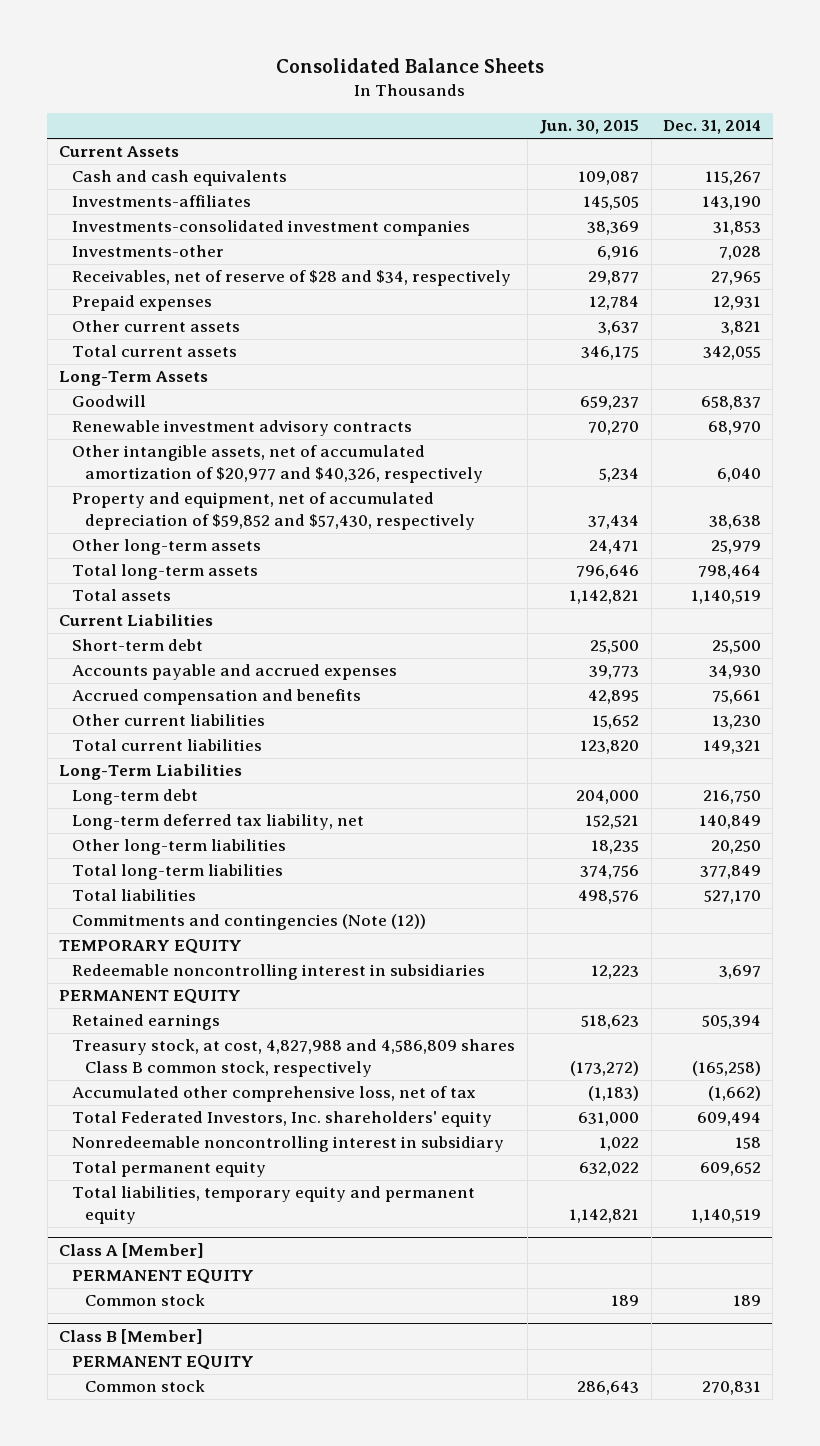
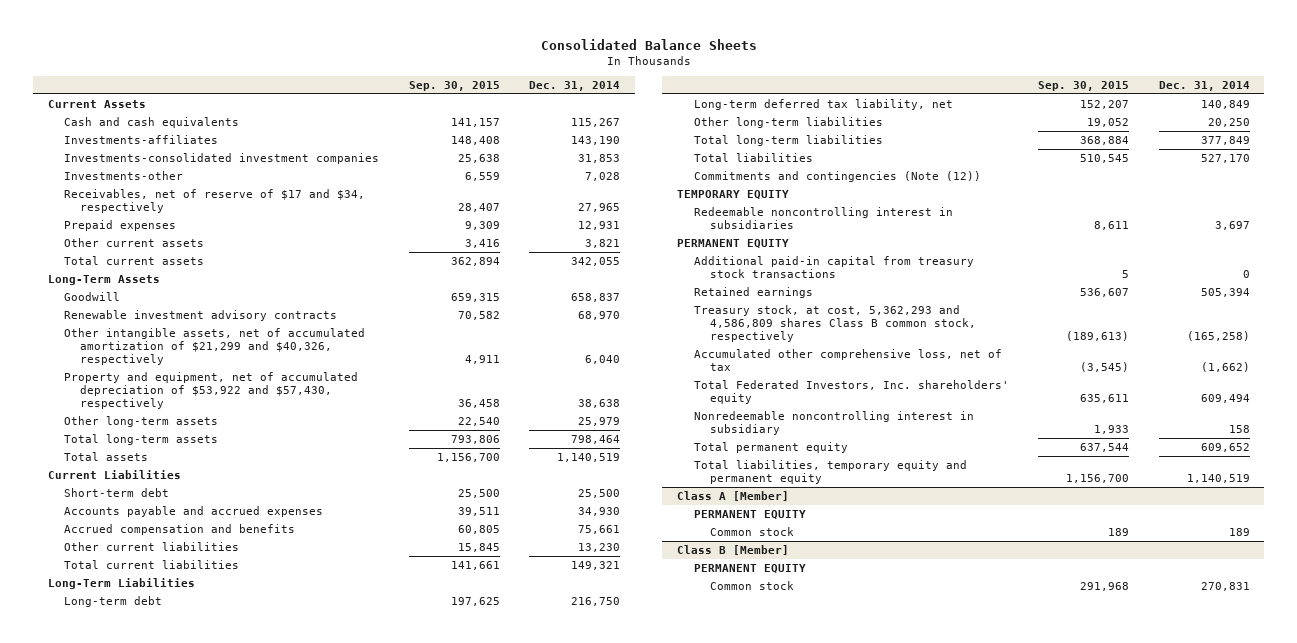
- | Jun. 30, 2015 | Dec. 31, 2014
+ | Sep. 30, 2015 | Dec. 31, 2014
- Receivables, net of reserve of $28 and $34, respectively | 29,877 | 27,965
+ Receivables, net of reserve of $17 and $34, respectively | 28,407 | 27,965
- Other intangible assets, net of accumulated amortization of $20,977 and $40,326, respectively | 5,234 | 6,040
- Property and equipment, net of accumulated depreciation of $59,852 and $57,430, respectively | 37,434 | 38,638
+ Other intangible assets, net of accumulated amortization of $21,299 and $40,326, respectively | 4,911 | 6,040
+ Property and equipment, net of accumulated depreciation of $53,922 and $57,430, respectively | 36,458 | 38,638
+ Additional paid-in capital from treasury stock transactions | 5 | 0
- Treasury stock, at cost, 4,827,988 and 4,586,809 shares Class B common stock, respectively | (173,272) | (165,258)
+ Treasury stock, at cost, 5,362,293 and 4,586,809 shares Class B common stock, respectively | (189,613) | (165,258)

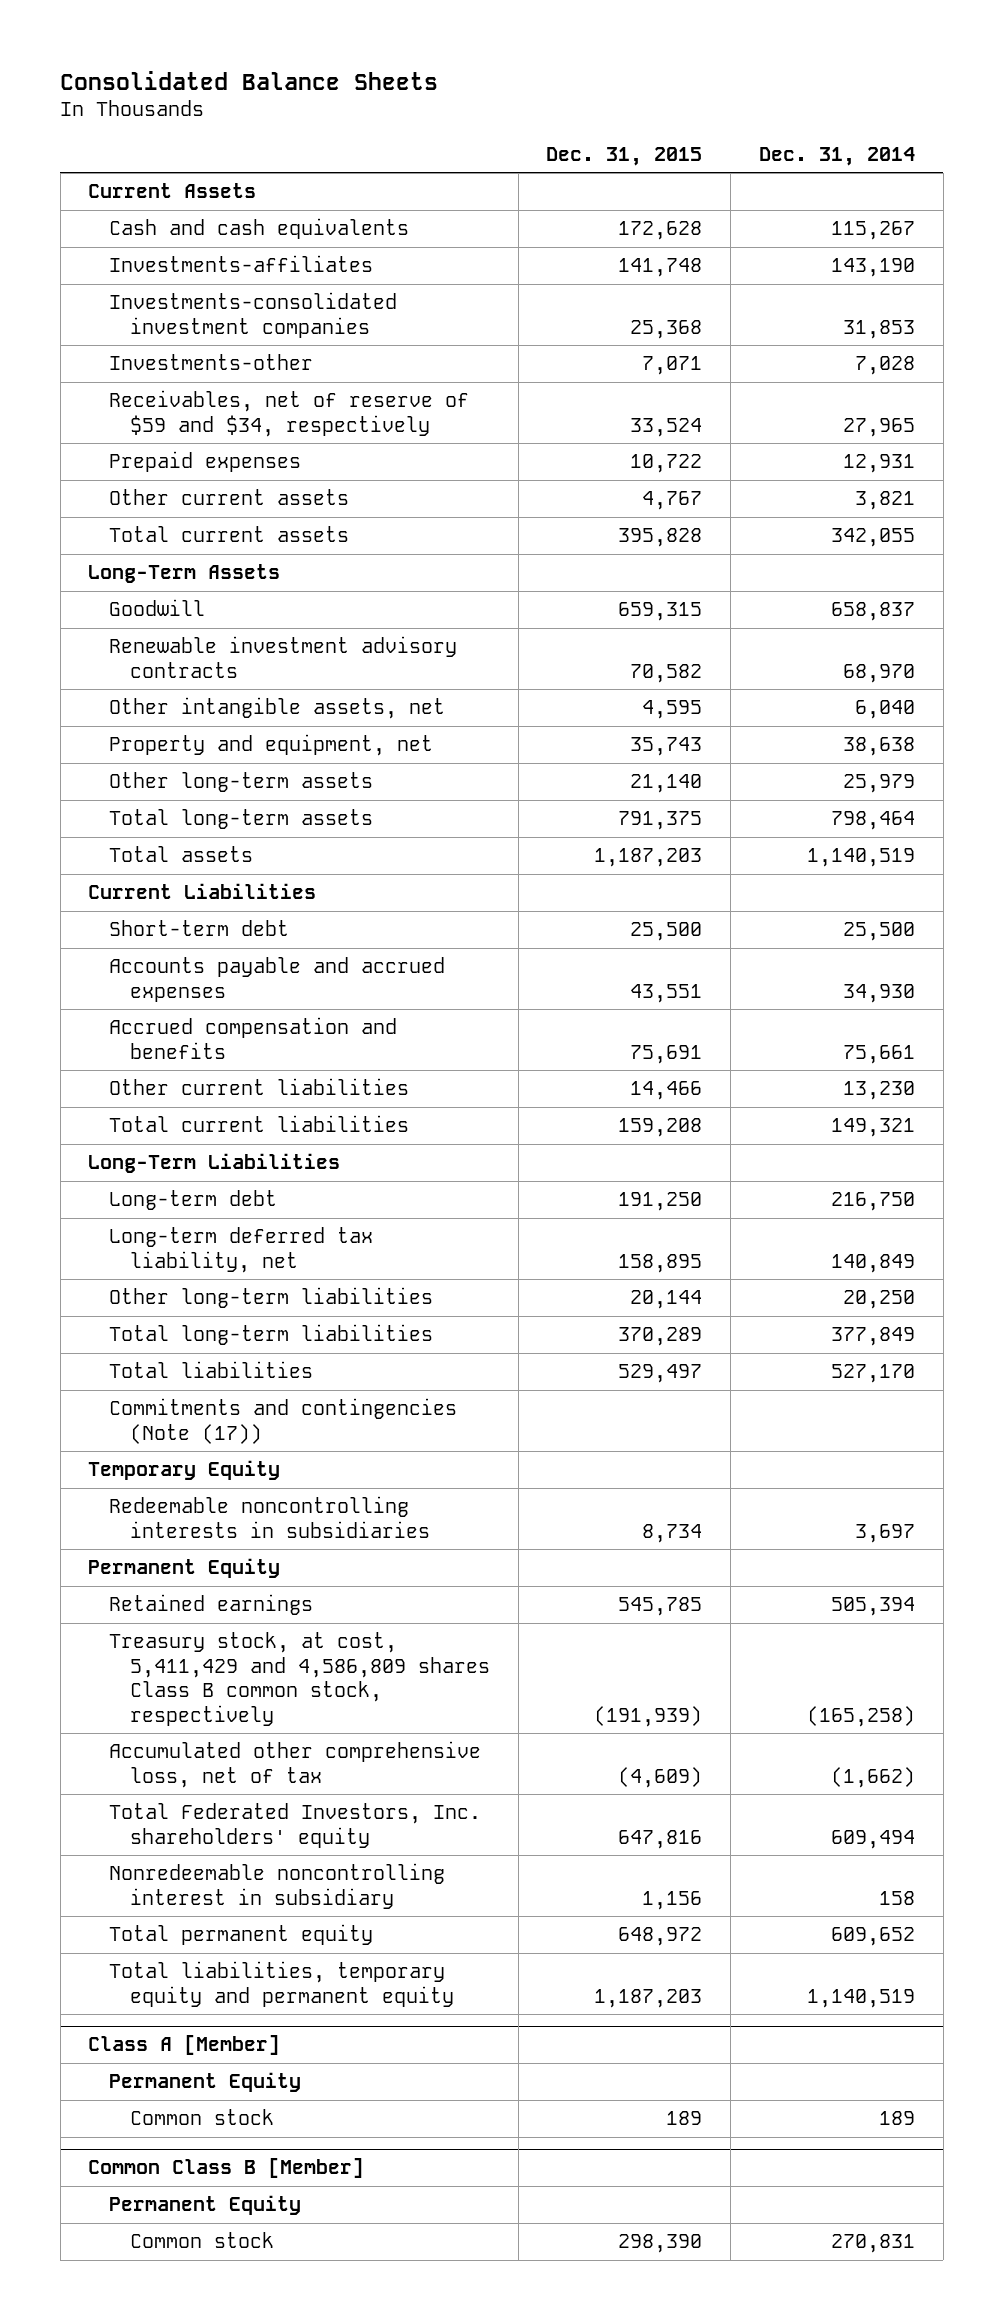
- | Sep. 30, 2015 | Dec. 31, 2014
+ | Dec. 31, 2015 | Dec. 31, 2014
- Receivables, net of reserve of $17 and $34, respectively | 28,407 | 27,965
+ Receivables, net of reserve of $59 and $34, respectively | 33,524 | 27,965
- Other intangible assets, net of accumulated amortization of $21,299 and $40,326, respectively | 4,911 | 6,040
- Property and equipment, net of accumulated depreciation of $53,922 and $57,430, respectively | 36,458 | 38,638
+ Other intangible assets, net | 4,595 | 6,040
+ Property and equipment, net | 35,743 | 38,638
- Commitments and contingencies (Note (12))
- TEMPORARY EQUITY
- Redeemable noncontrolling interest in subsidiaries | 8,611 | 3,697
- PERMANENT EQUITY
- Additional paid-in capital from treasury stock transactions | 5 | 0
+ Commitments and contingencies (Note (17))
+ Temporary Equity
+ Redeemable noncontrolling interests in subsidiaries | 8,734 | 3,697
+ Permanent Equity
- Treasury stock, at cost, 5,362,293 and 4,586,809 shares Class B common stock, respectively | (189,613) | (165,258)
+ Treasury stock, at cost, 5,411,429 and 4,586,809 shares Class B common stock, respectively | (191,939) | (165,258)
@ Class A [Member]
- PERMANENT EQUITY
+ Permanent Equity
- Class B [Member]
- PERMANENT EQUITY
+ Common Class B [Member]
+ Permanent Equity

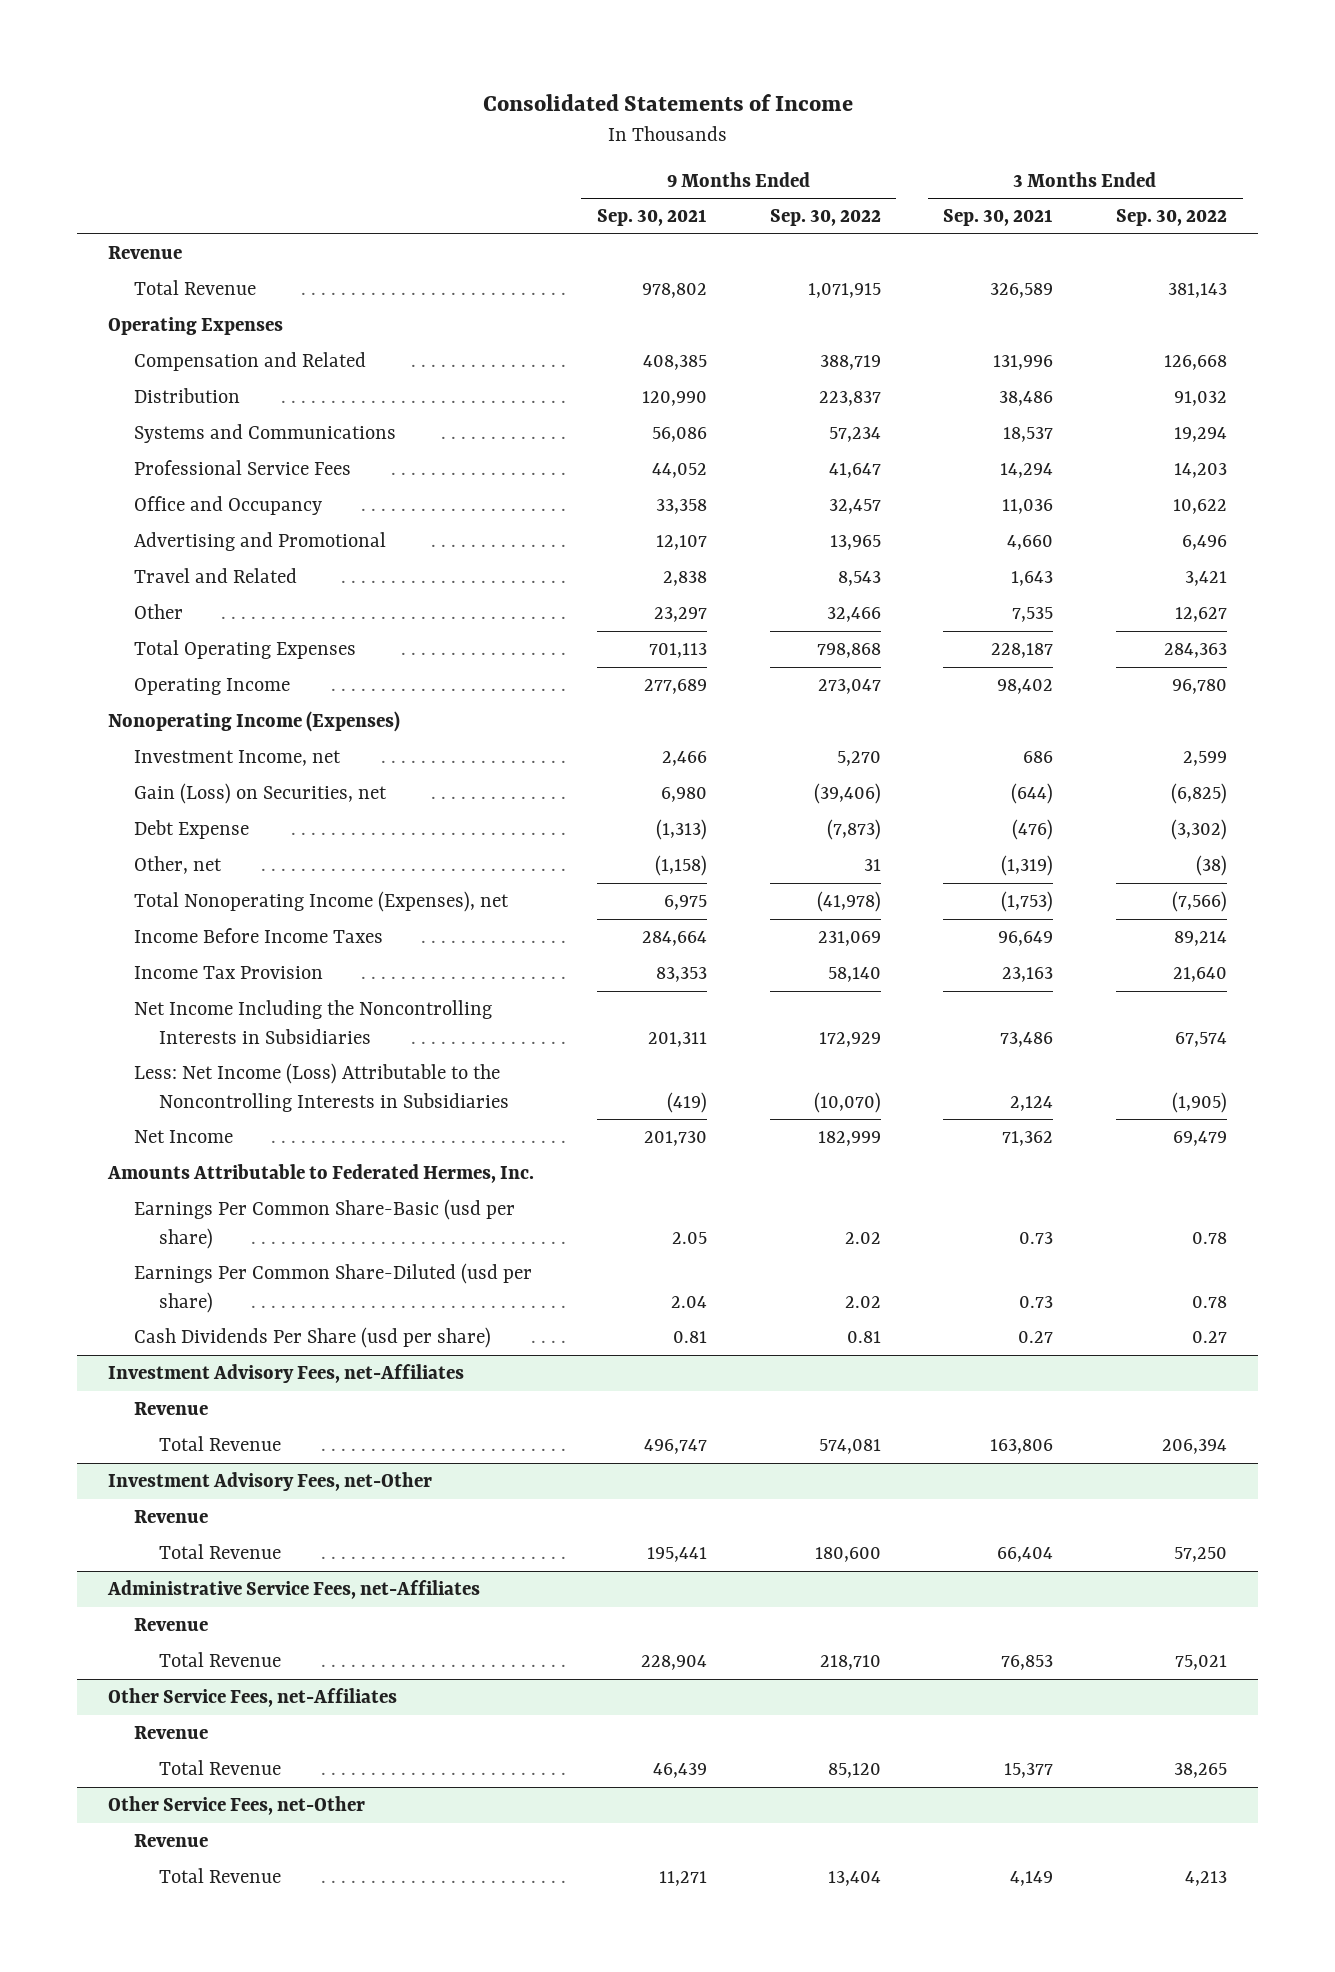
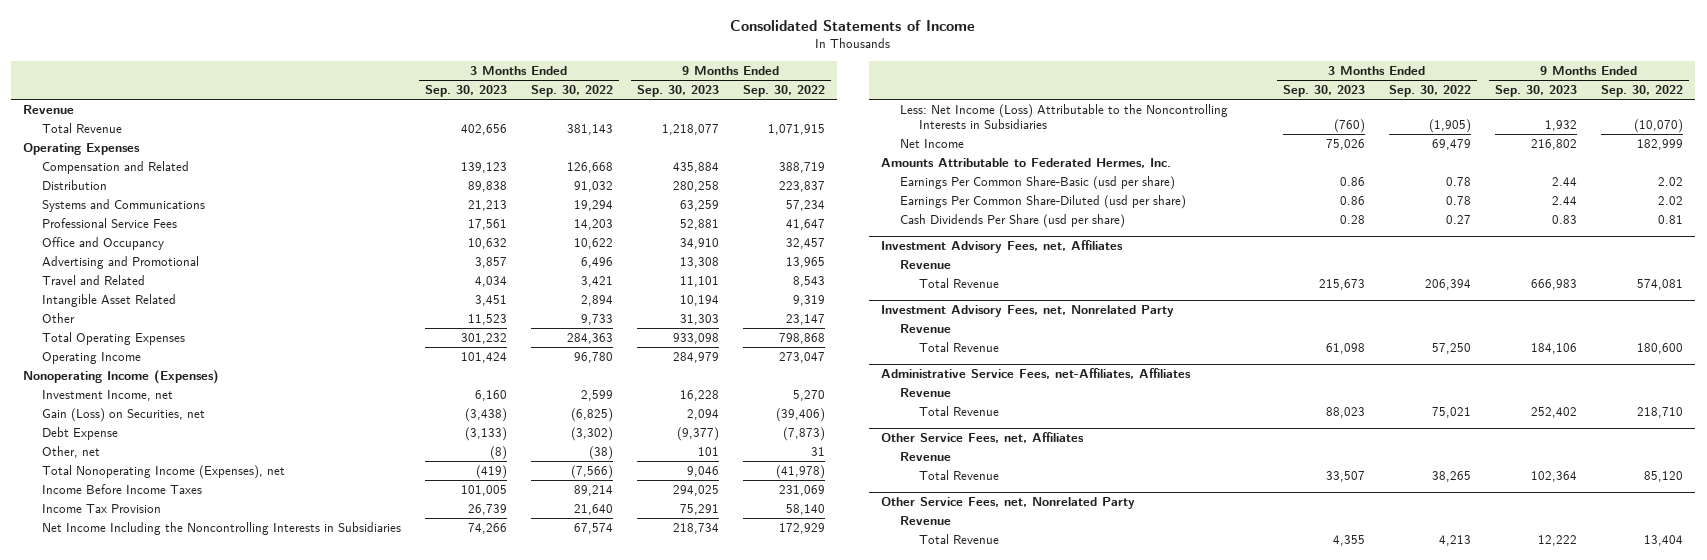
- | 9 Months Ended Sep. 30, 2021 | 9 Months Ended Sep. 30, 2022 | 3 Months Ended Sep. 30, 2021 | 3 Months Ended Sep. 30, 2022
+ | 3 Months Ended Sep. 30, 2023 | 3 Months Ended Sep. 30, 2022 | 9 Months Ended Sep. 30, 2023 | 9 Months Ended Sep. 30, 2022
- Other | 23,297 | 32,466 | 7,535 | 12,627
+ Intangible Asset Related | 3,451 | 2,894 | 10,194 | 9,319
+ Other | 11,523 | 9,733 | 31,303 | 23,147
- Investment Advisory Fees, net-Affiliates
+ Investment Advisory Fees, net, Affiliates
- Investment Advisory Fees, net-Other
+ Investment Advisory Fees, net, Nonrelated Party
- Administrative Service Fees, net-Affiliates
+ Administrative Service Fees, net-Affiliates, Affiliates
- Other Service Fees, net-Affiliates
+ Other Service Fees, net, Affiliates
- Other Service Fees, net-Other
+ Other Service Fees, net, Nonrelated Party

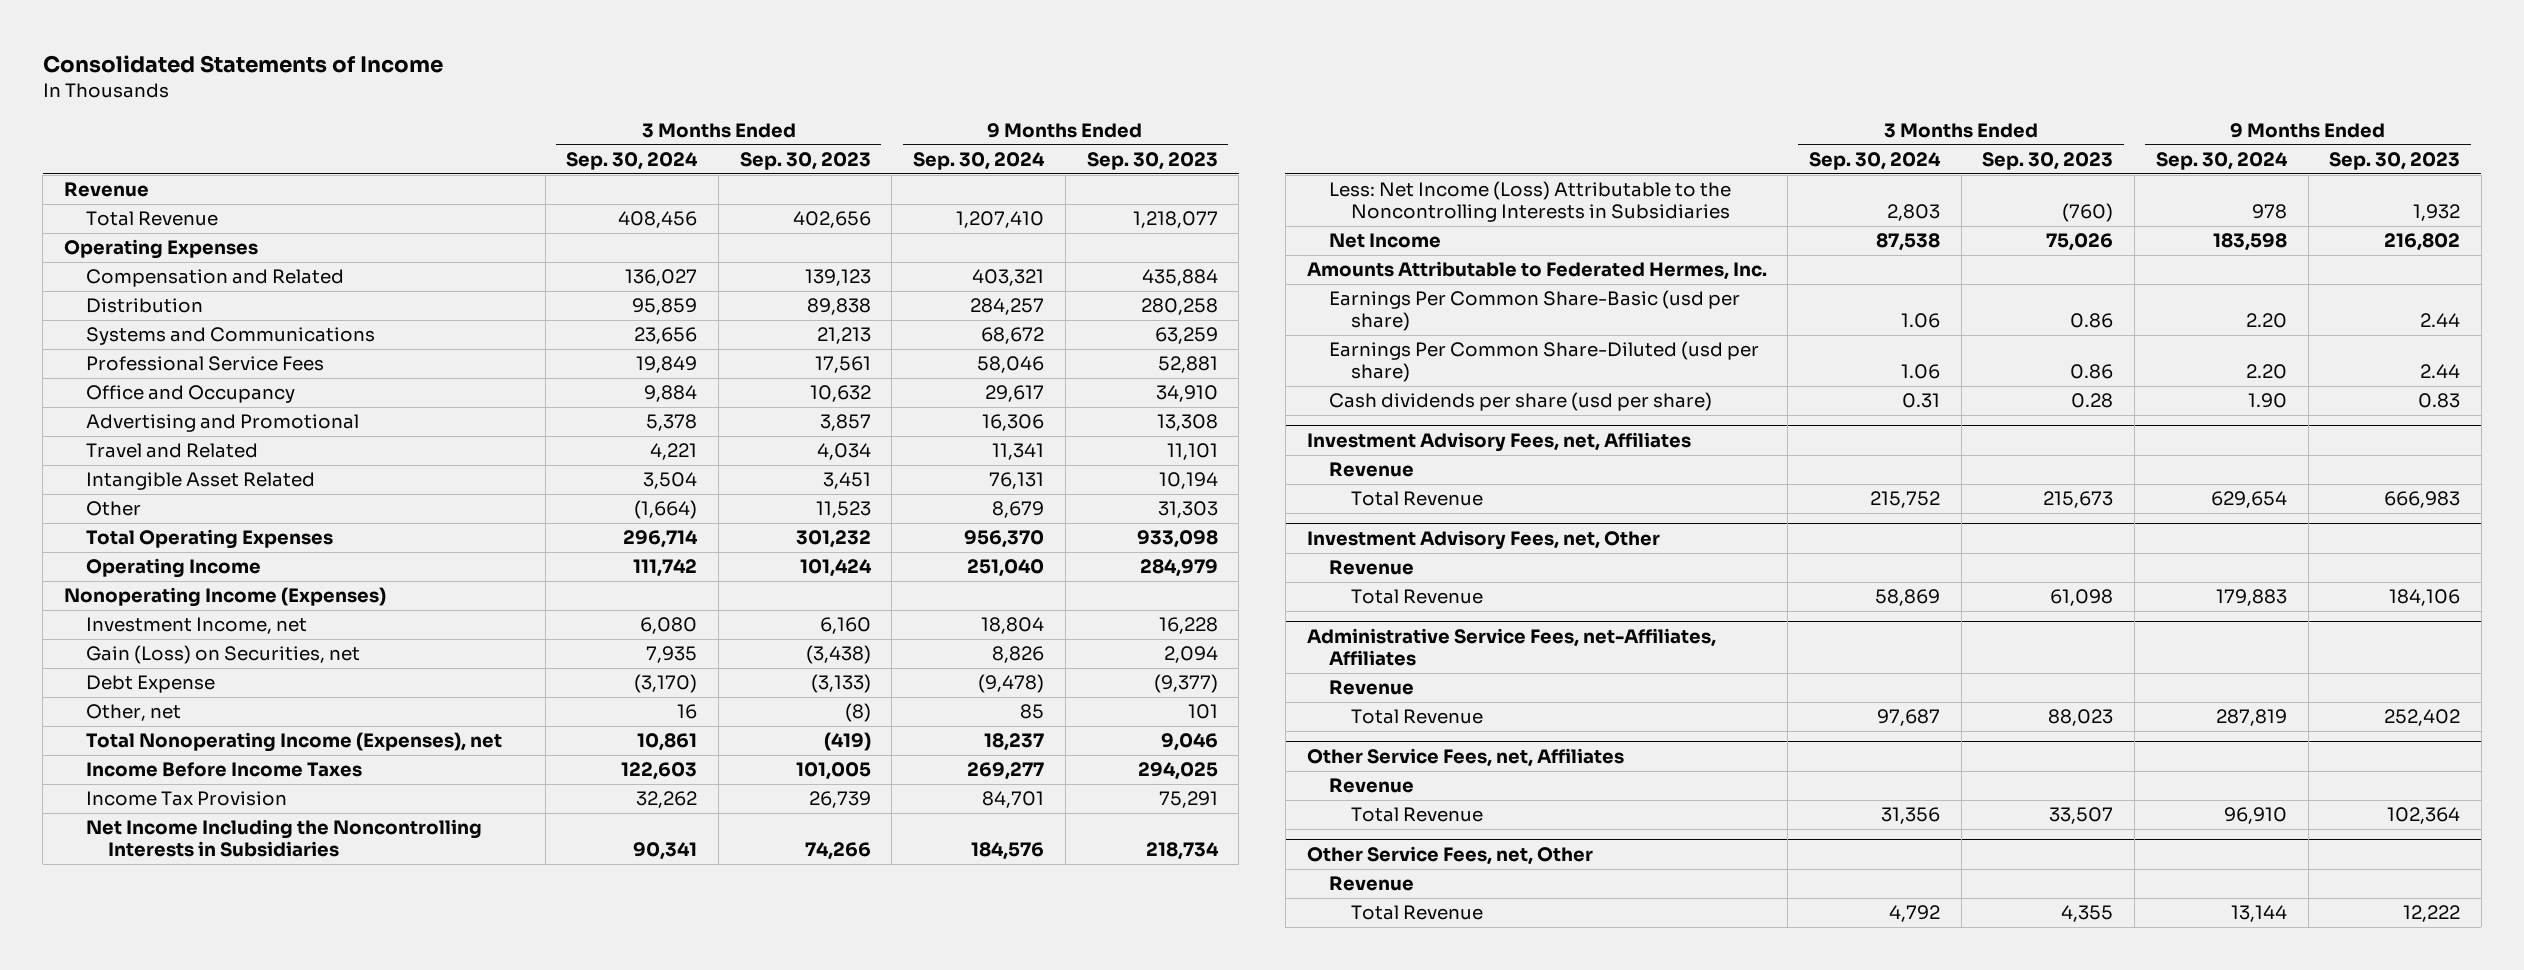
- | 3 Months Ended Sep. 30, 2023 | 3 Months Ended Sep. 30, 2022 | 9 Months Ended Sep. 30, 2023 | 9 Months Ended Sep. 30, 2022
+ | 3 Months Ended Sep. 30, 2024 | 3 Months Ended Sep. 30, 2023 | 9 Months Ended Sep. 30, 2024 | 9 Months Ended Sep. 30, 2023
- Cash Dividends Per Share (usd per share) | 0.28 | 0.27 | 0.83 | 0.81
+ Cash dividends per share (usd per share) | 0.31 | 0.28 | 1.90 | 0.83
- Investment Advisory Fees, net, Nonrelated Party
+ Investment Advisory Fees, net, Other
- Other Service Fees, net, Nonrelated Party
+ Other Service Fees, net, Other

